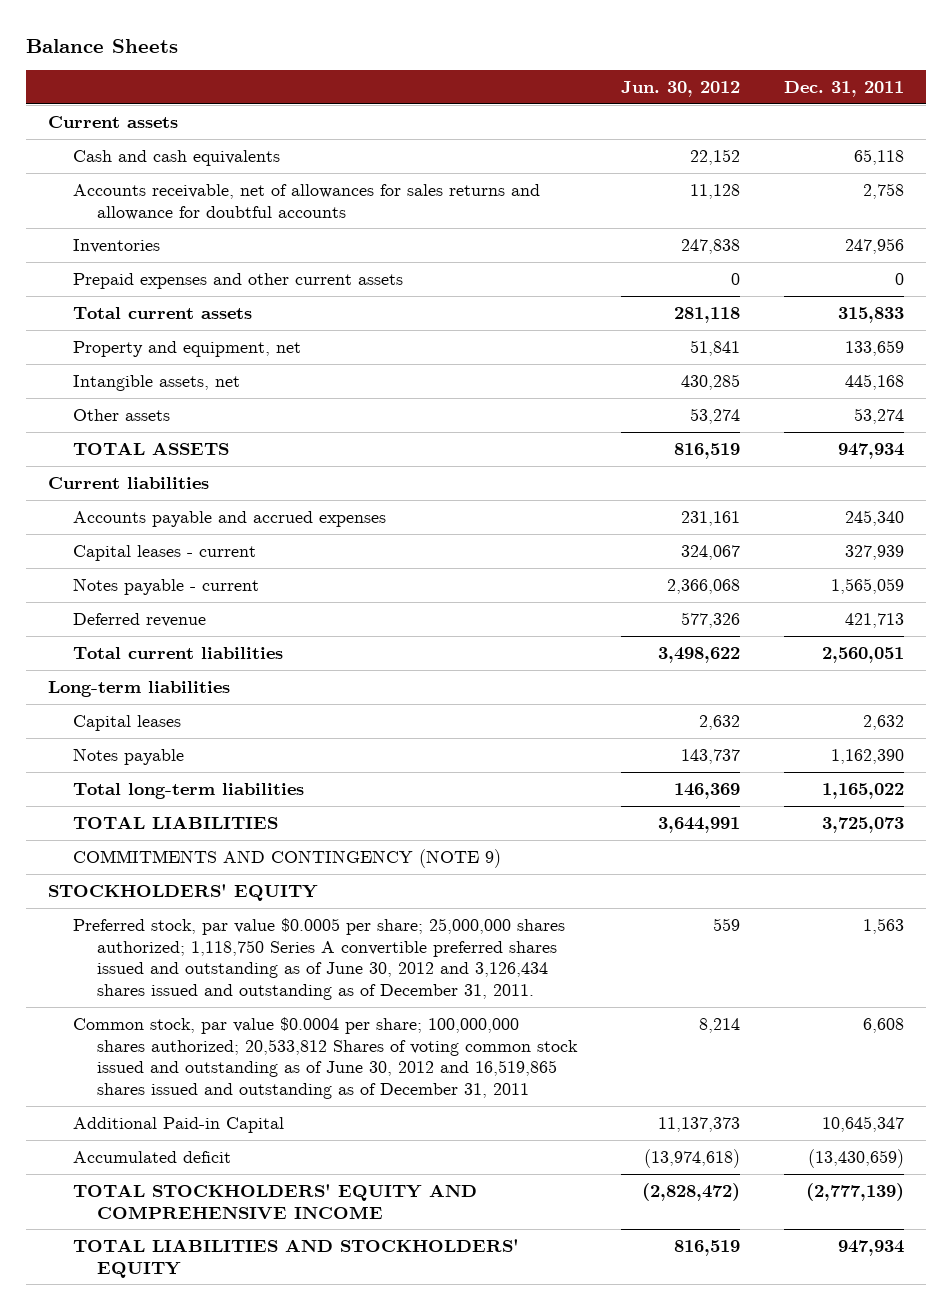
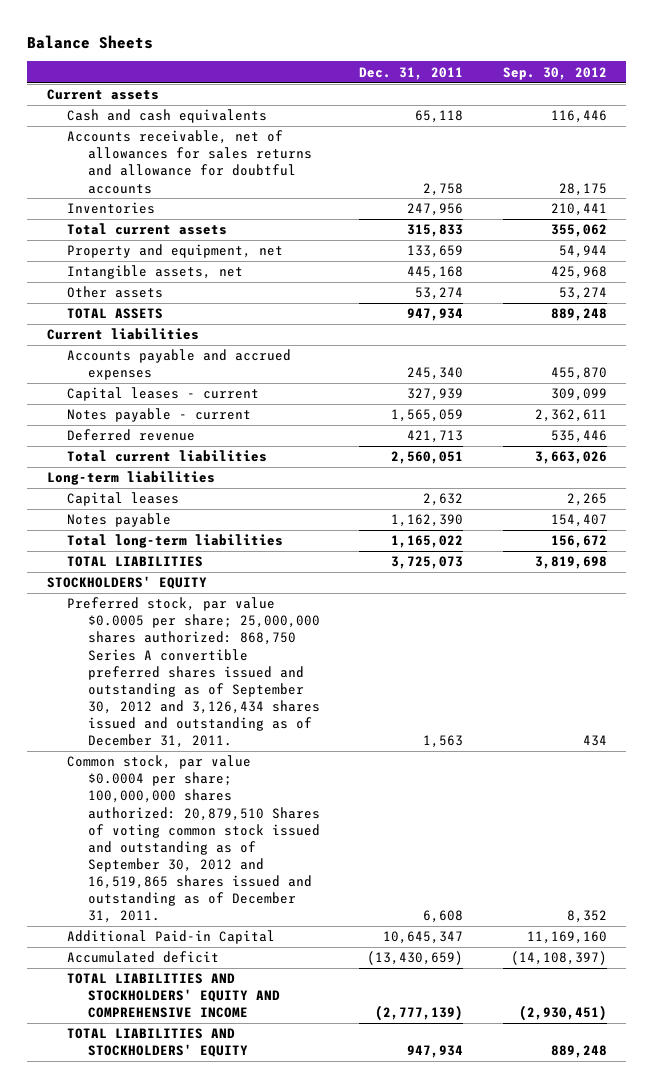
- | Jun. 30, 2012 | Dec. 31, 2011
+ | Dec. 31, 2011 | Sep. 30, 2012
- Prepaid expenses and other current assets | 0 | 0
- COMMITMENTS AND CONTINGENCY (NOTE 9)
- Preferred stock, par value $0.0005 per share; 25,000,000 shares authorized; 1,118,750 Series A convertible preferred shares issued and outstanding as of June 30, 2012 and 3,126,434 shares issued and outstanding as of December 31, 2011. | 559 | 1,563
- Common stock, par value $0.0004 per share; 100,000,000 shares authorized; 20,533,812 Shares of voting common stock issued and outstanding as of June 30, 2012 and 16,519,865 shares issued and outstanding as of December 31, 2011 | 8,214 | 6,608
+ Preferred stock, par value $0.0005 per share; 25,000,000 shares authorized: 868,750 Series A convertible preferred shares issued and outstanding as of September 30, 2012 and 3,126,434 shares issued and outstanding as of December 31, 2011. | 1,563 | 434
+ Common stock, par value $0.0004 per share; 100,000,000 shares authorized: 20,879,510 Shares of voting common stock issued and outstanding as of September 30, 2012 and 16,519,865 shares issued and outstanding as of December 31, 2011. | 6,608 | 8,352
- TOTAL STOCKHOLDERS' EQUITY AND COMPREHENSIVE INCOME | (2,828,472) | (2,777,139)
+ TOTAL LIABILITIES AND STOCKHOLDERS' EQUITY AND COMPREHENSIVE INCOME | (2,777,139) | (2,930,451)

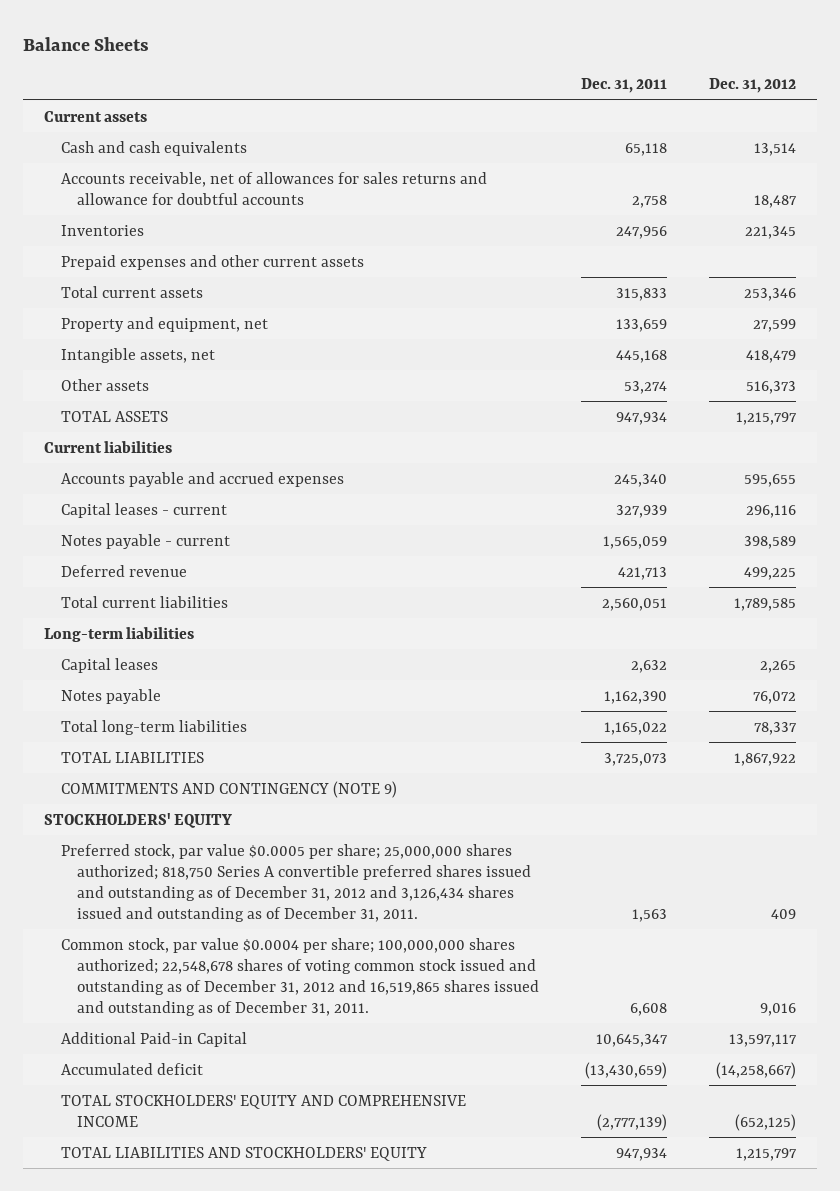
- | Dec. 31, 2011 | Sep. 30, 2012
+ | Dec. 31, 2011 | Dec. 31, 2012
+ Prepaid expenses and other current assets
+ COMMITMENTS AND CONTINGENCY (NOTE 9)
- Preferred stock, par value $0.0005 per share; 25,000,000 shares authorized: 868,750 Series A convertible preferred shares issued and outstanding as of September 30, 2012 and 3,126,434 shares issued and outstanding as of December 31, 2011. | 1,563 | 434
- Common stock, par value $0.0004 per share; 100,000,000 shares authorized: 20,879,510 Shares of voting common stock issued and outstanding as of September 30, 2012 and 16,519,865 shares issued and outstanding as of December 31, 2011. | 6,608 | 8,352
+ Preferred stock, par value $0.0005 per share; 25,000,000 shares authorized; 818,750 Series A convertible preferred shares issued and outstanding as of December 31, 2012 and 3,126,434 shares issued and outstanding as of December 31, 2011. | 1,563 | 409
+ Common stock, par value $0.0004 per share; 100,000,000 shares authorized; 22,548,678 shares of voting common stock issued and outstanding as of December 31, 2012 and 16,519,865 shares issued and outstanding as of December 31, 2011. | 6,608 | 9,016
- TOTAL LIABILITIES AND STOCKHOLDERS' EQUITY AND COMPREHENSIVE INCOME | (2,777,139) | (2,930,451)
+ TOTAL STOCKHOLDERS' EQUITY AND COMPREHENSIVE INCOME | (2,777,139) | (652,125)

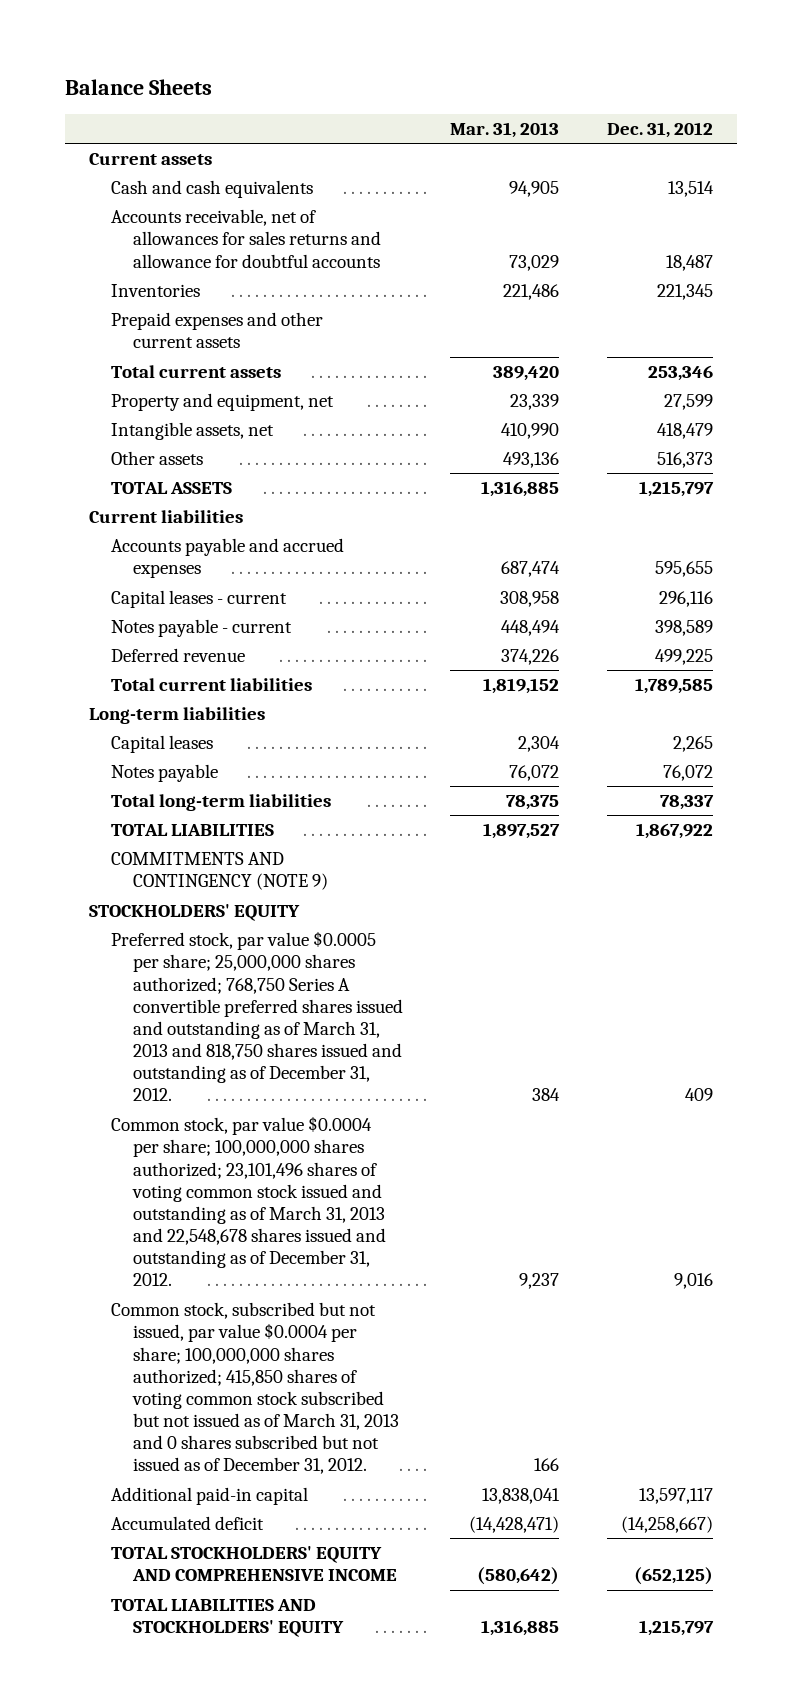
- | Dec. 31, 2011 | Dec. 31, 2012
+ | Mar. 31, 2013 | Dec. 31, 2012
- Preferred stock, par value $0.0005 per share; 25,000,000 shares authorized; 818,750 Series A convertible preferred shares issued and outstanding as of December 31, 2012 and 3,126,434 shares issued and outstanding as of December 31, 2011. | 1,563 | 409
- Common stock, par value $0.0004 per share; 100,000,000 shares authorized; 22,548,678 shares of voting common stock issued and outstanding as of December 31, 2012 and 16,519,865 shares issued and outstanding as of December 31, 2011. | 6,608 | 9,016
- Additional Paid-in Capital | 10,645,347 | 13,597,117
+ Preferred stock, par value $0.0005 per share; 25,000,000 shares authorized; 768,750 Series A convertible preferred shares issued and outstanding as of March 31, 2013 and 818,750 shares issued and outstanding as of December 31, 2012. | 384 | 409
+ Common stock, par value $0.0004 per share; 100,000,000 shares authorized; 23,101,496 shares of voting common stock issued and outstanding as of March 31, 2013 and 22,548,678 shares issued and outstanding as of December 31, 2012. | 9,237 | 9,016
+ Common stock, subscribed but not issued, par value $0.0004 per share; 100,000,000 shares authorized; 415,850 shares of voting common stock subscribed but not issued as of March 31, 2013 and 0 shares subscribed but not issued as of December 31, 2012. | 166 |
+ Additional paid-in capital | 13,838,041 | 13,597,117

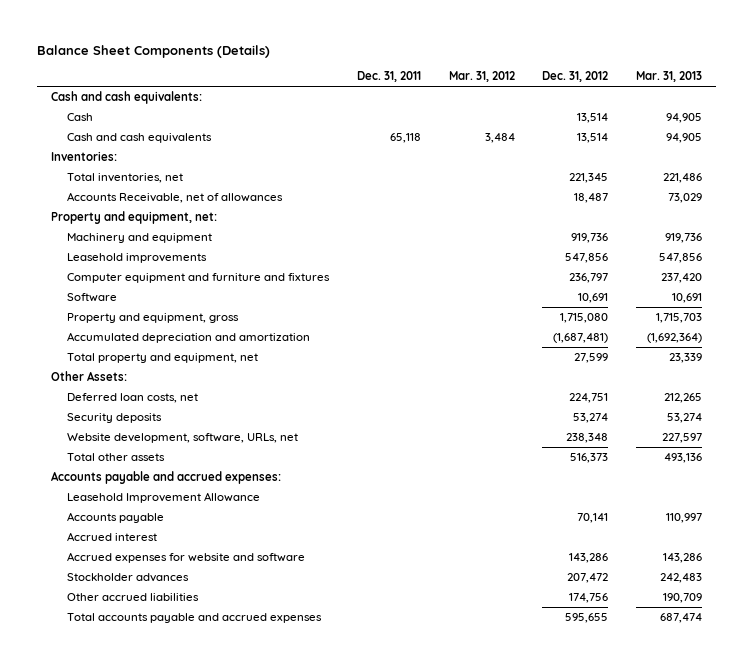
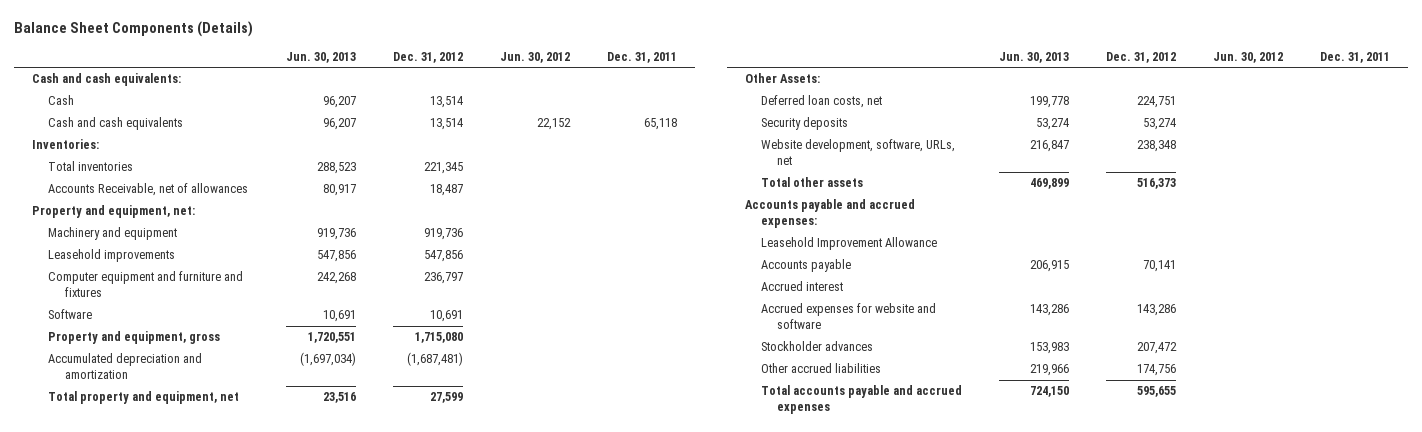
- | Dec. 31, 2011 | Mar. 31, 2012 | Dec. 31, 2012 | Mar. 31, 2013
+ | Jun. 30, 2013 | Dec. 31, 2012 | Jun. 30, 2012 | Dec. 31, 2011
- Total inventories, net | | | 221,345 | 221,486
+ Total inventories | 288,523 | 221,345 | |

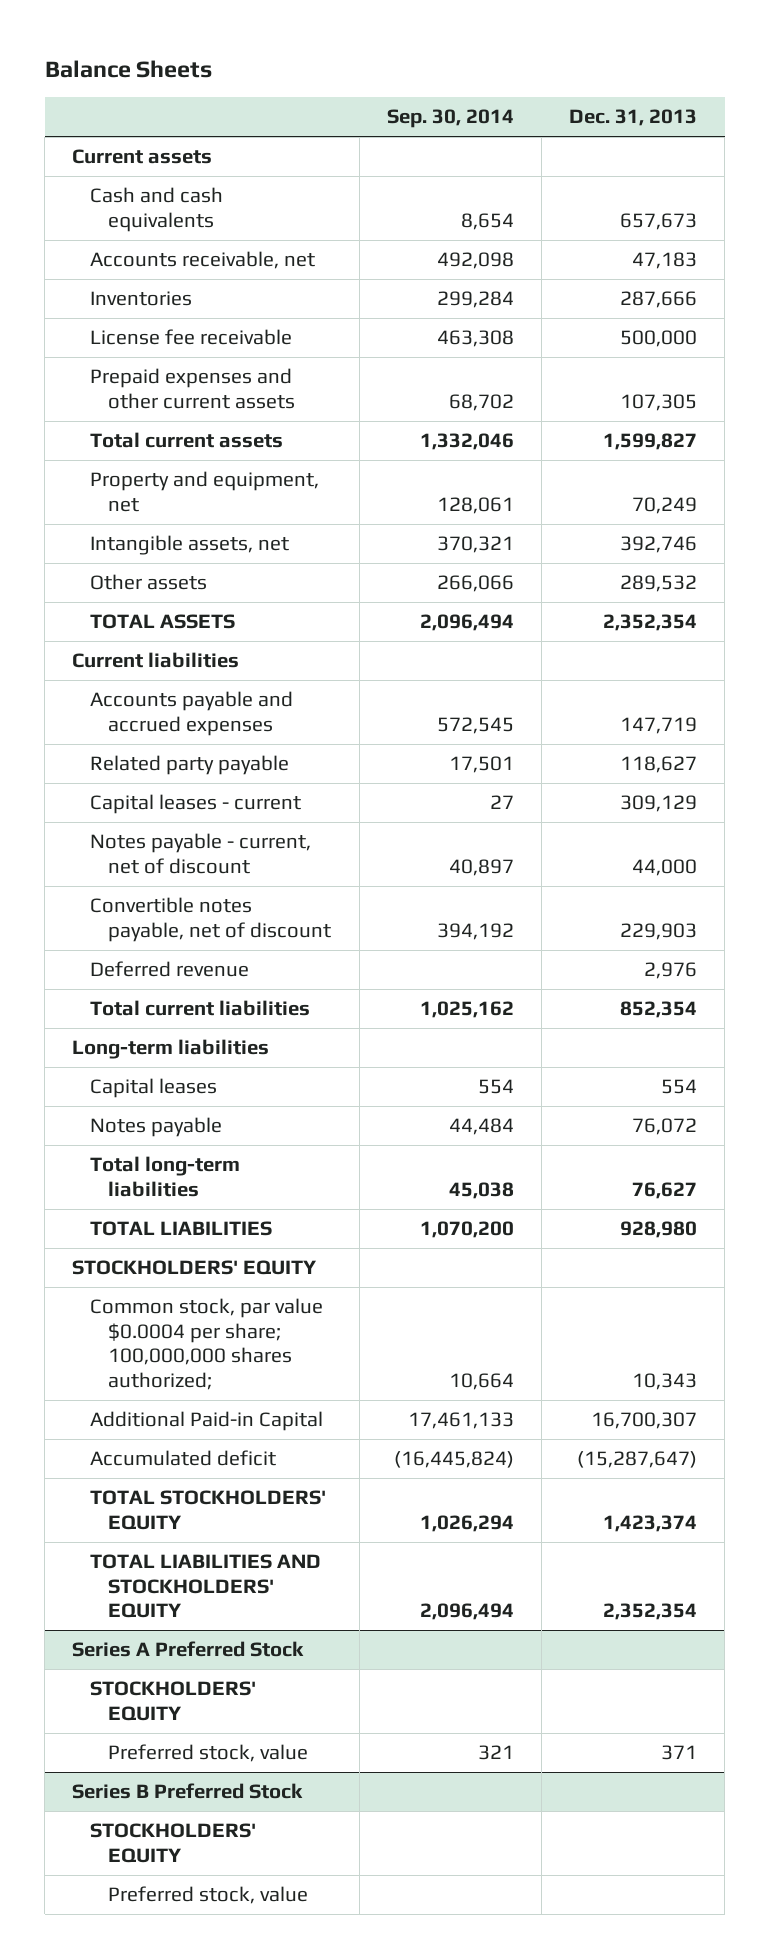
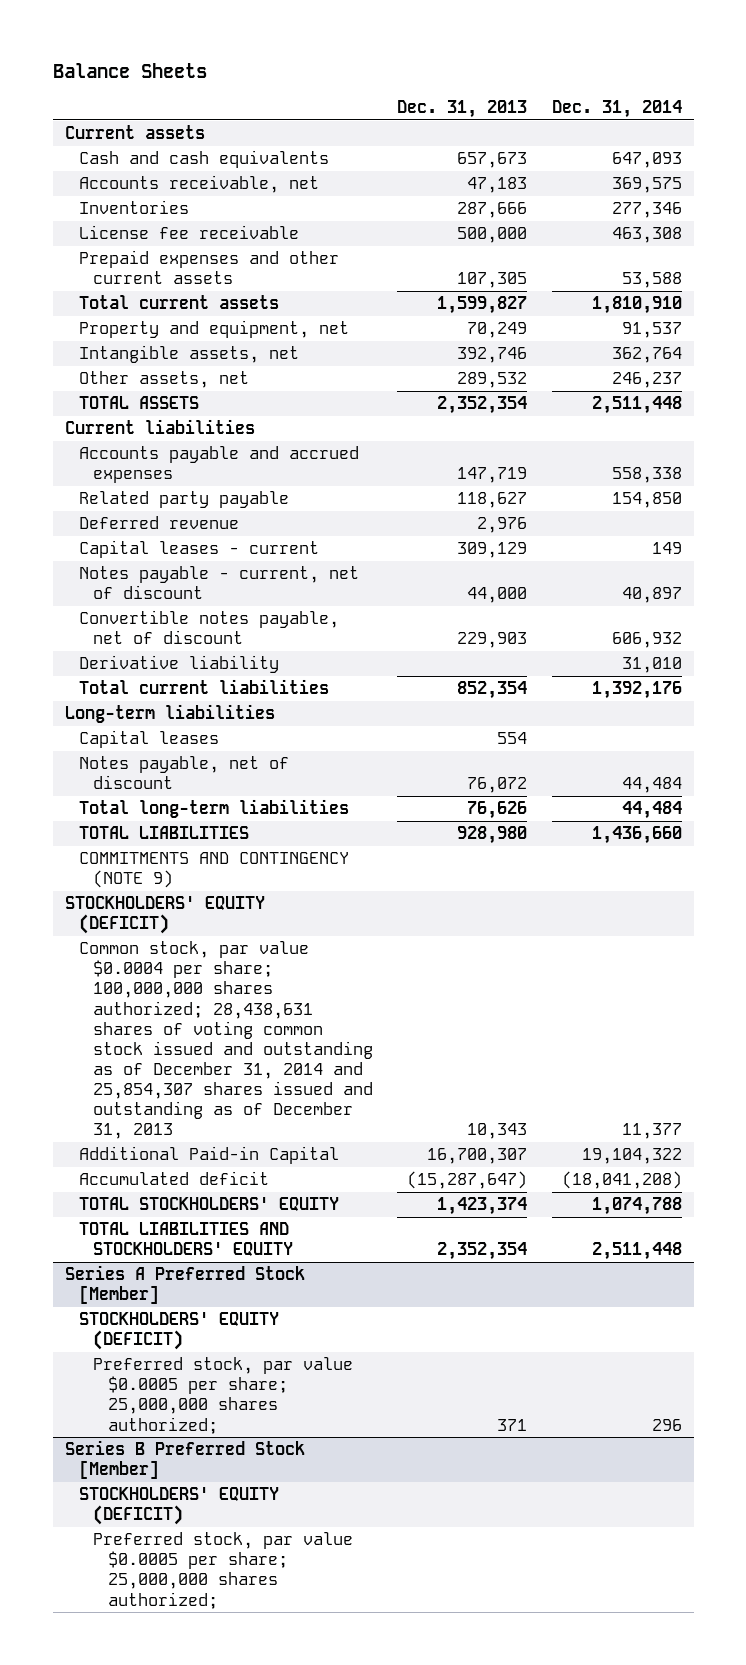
- | Sep. 30, 2014 | Dec. 31, 2013
+ | Dec. 31, 2013 | Dec. 31, 2014
- Other assets | 266,066 | 289,532
+ Other assets, net | 289,532 | 246,237
moved up: Deferred revenue | 2,976 |
+ Derivative liability | | 31,010
- Notes payable | 44,484 | 76,072
- Total long-term liabilities | 45,038 | 76,627
+ Notes payable, net of discount | 76,072 | 44,484
+ Total long-term liabilities | 76,626 | 44,484
- STOCKHOLDERS' EQUITY
- Common stock, par value $0.0004 per share; 100,000,000 shares authorized; | 10,664 | 10,343
+ COMMITMENTS AND CONTINGENCY (NOTE 9)
+ STOCKHOLDERS' EQUITY (DEFICIT)
+ Common stock, par value $0.0004 per share; 100,000,000 shares authorized; 28,438,631 shares of voting common stock issued and outstanding as of December 31, 2014 and 25,854,307 shares issued and outstanding as of December 31, 2013 | 10,343 | 11,377
- Series A Preferred Stock
- STOCKHOLDERS' EQUITY
- Preferred stock, value | 321 | 371
- Series B Preferred Stock
- STOCKHOLDERS' EQUITY
- Preferred stock, value
+ Series A Preferred Stock [Member]
+ STOCKHOLDERS' EQUITY (DEFICIT)
+ Preferred stock, par value $0.0005 per share; 25,000,000 shares authorized; | 371 | 296
+ Series B Preferred Stock [Member]
+ STOCKHOLDERS' EQUITY (DEFICIT)
+ Preferred stock, par value $0.0005 per share; 25,000,000 shares authorized;

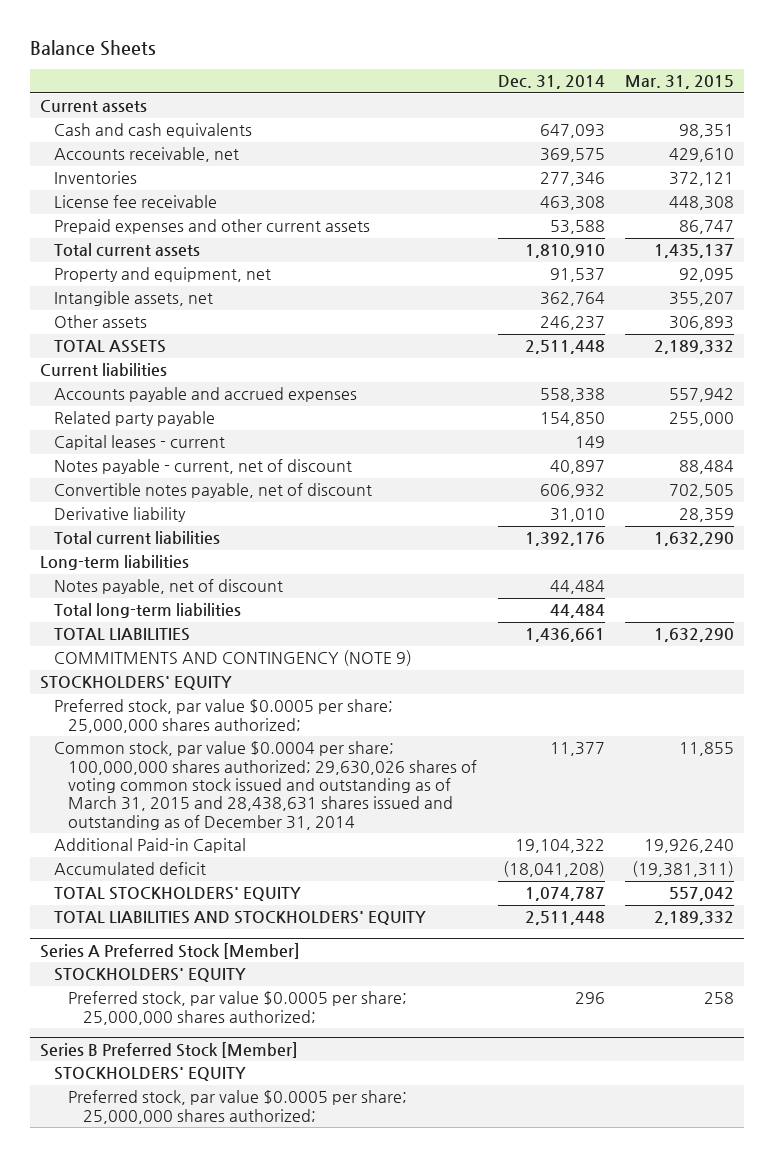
- | Dec. 31, 2013 | Dec. 31, 2014
+ | Dec. 31, 2014 | Mar. 31, 2015
- Other assets, net | 289,532 | 246,237
+ Other assets | 246,237 | 306,893
- Deferred revenue | 2,976 |
- Capital leases | 554 |
- TOTAL LIABILITIES | 928,980 | 1,436,660
+ TOTAL LIABILITIES | 1,436,661 | 1,632,290
- STOCKHOLDERS' EQUITY (DEFICIT)
- Common stock, par value $0.0004 per share; 100,000,000 shares authorized; 28,438,631 shares of voting common stock issued and outstanding as of December 31, 2014 and 25,854,307 shares issued and outstanding as of December 31, 2013 | 10,343 | 11,377
+ STOCKHOLDERS' EQUITY
+ Preferred stock, par value $0.0005 per share; 25,000,000 shares authorized;
+ Common stock, par value $0.0004 per share; 100,000,000 shares authorized; 29,630,026 shares of voting common stock issued and outstanding as of March 31, 2015 and 28,438,631 shares issued and outstanding as of December 31, 2014 | 11,377 | 11,855
- TOTAL STOCKHOLDERS' EQUITY | 1,423,374 | 1,074,788
+ TOTAL STOCKHOLDERS' EQUITY | 1,074,787 | 557,042
@ Series A Preferred Stock [Member]
- STOCKHOLDERS' EQUITY (DEFICIT)
+ STOCKHOLDERS' EQUITY
@ Series B Preferred Stock [Member]
- STOCKHOLDERS' EQUITY (DEFICIT)
+ STOCKHOLDERS' EQUITY

